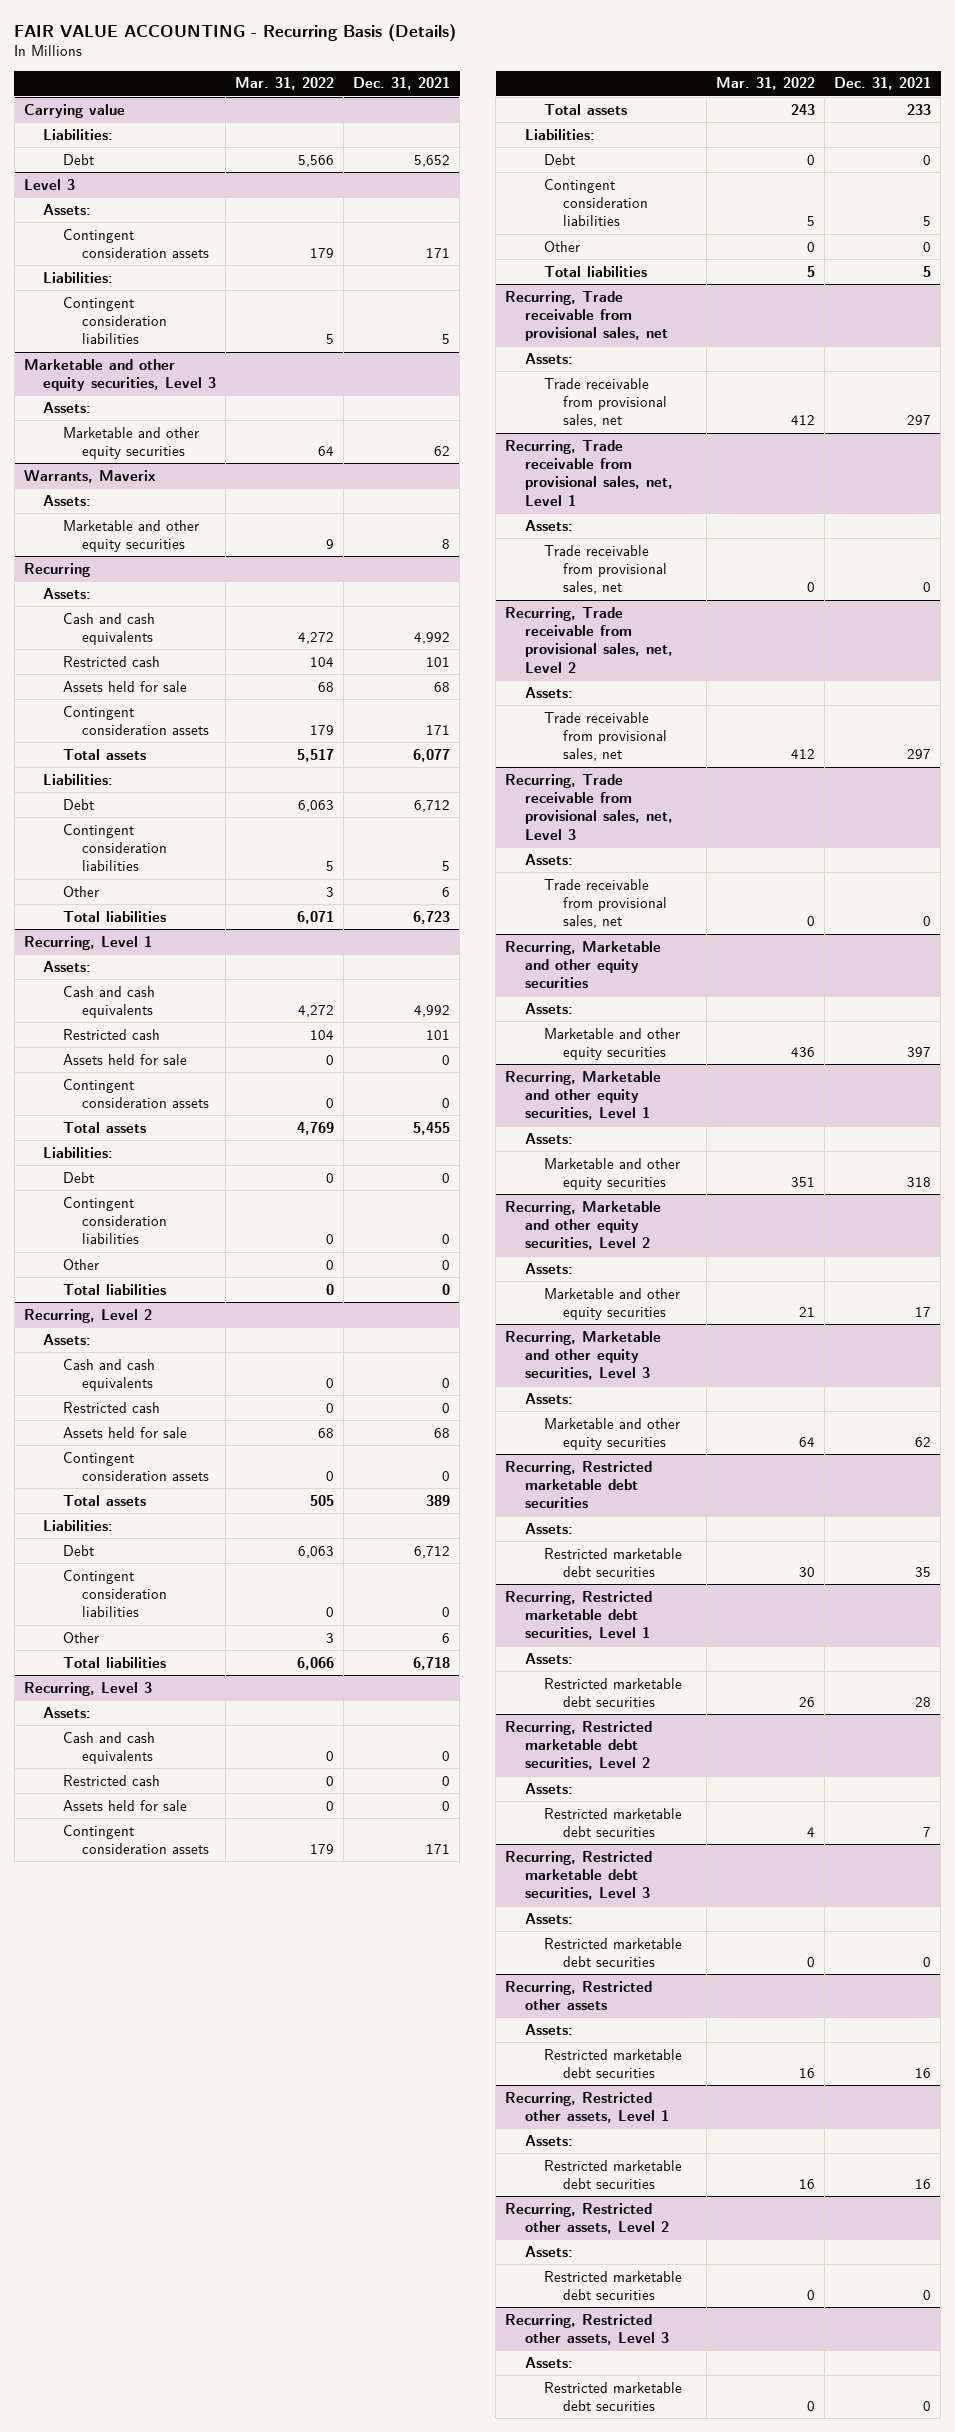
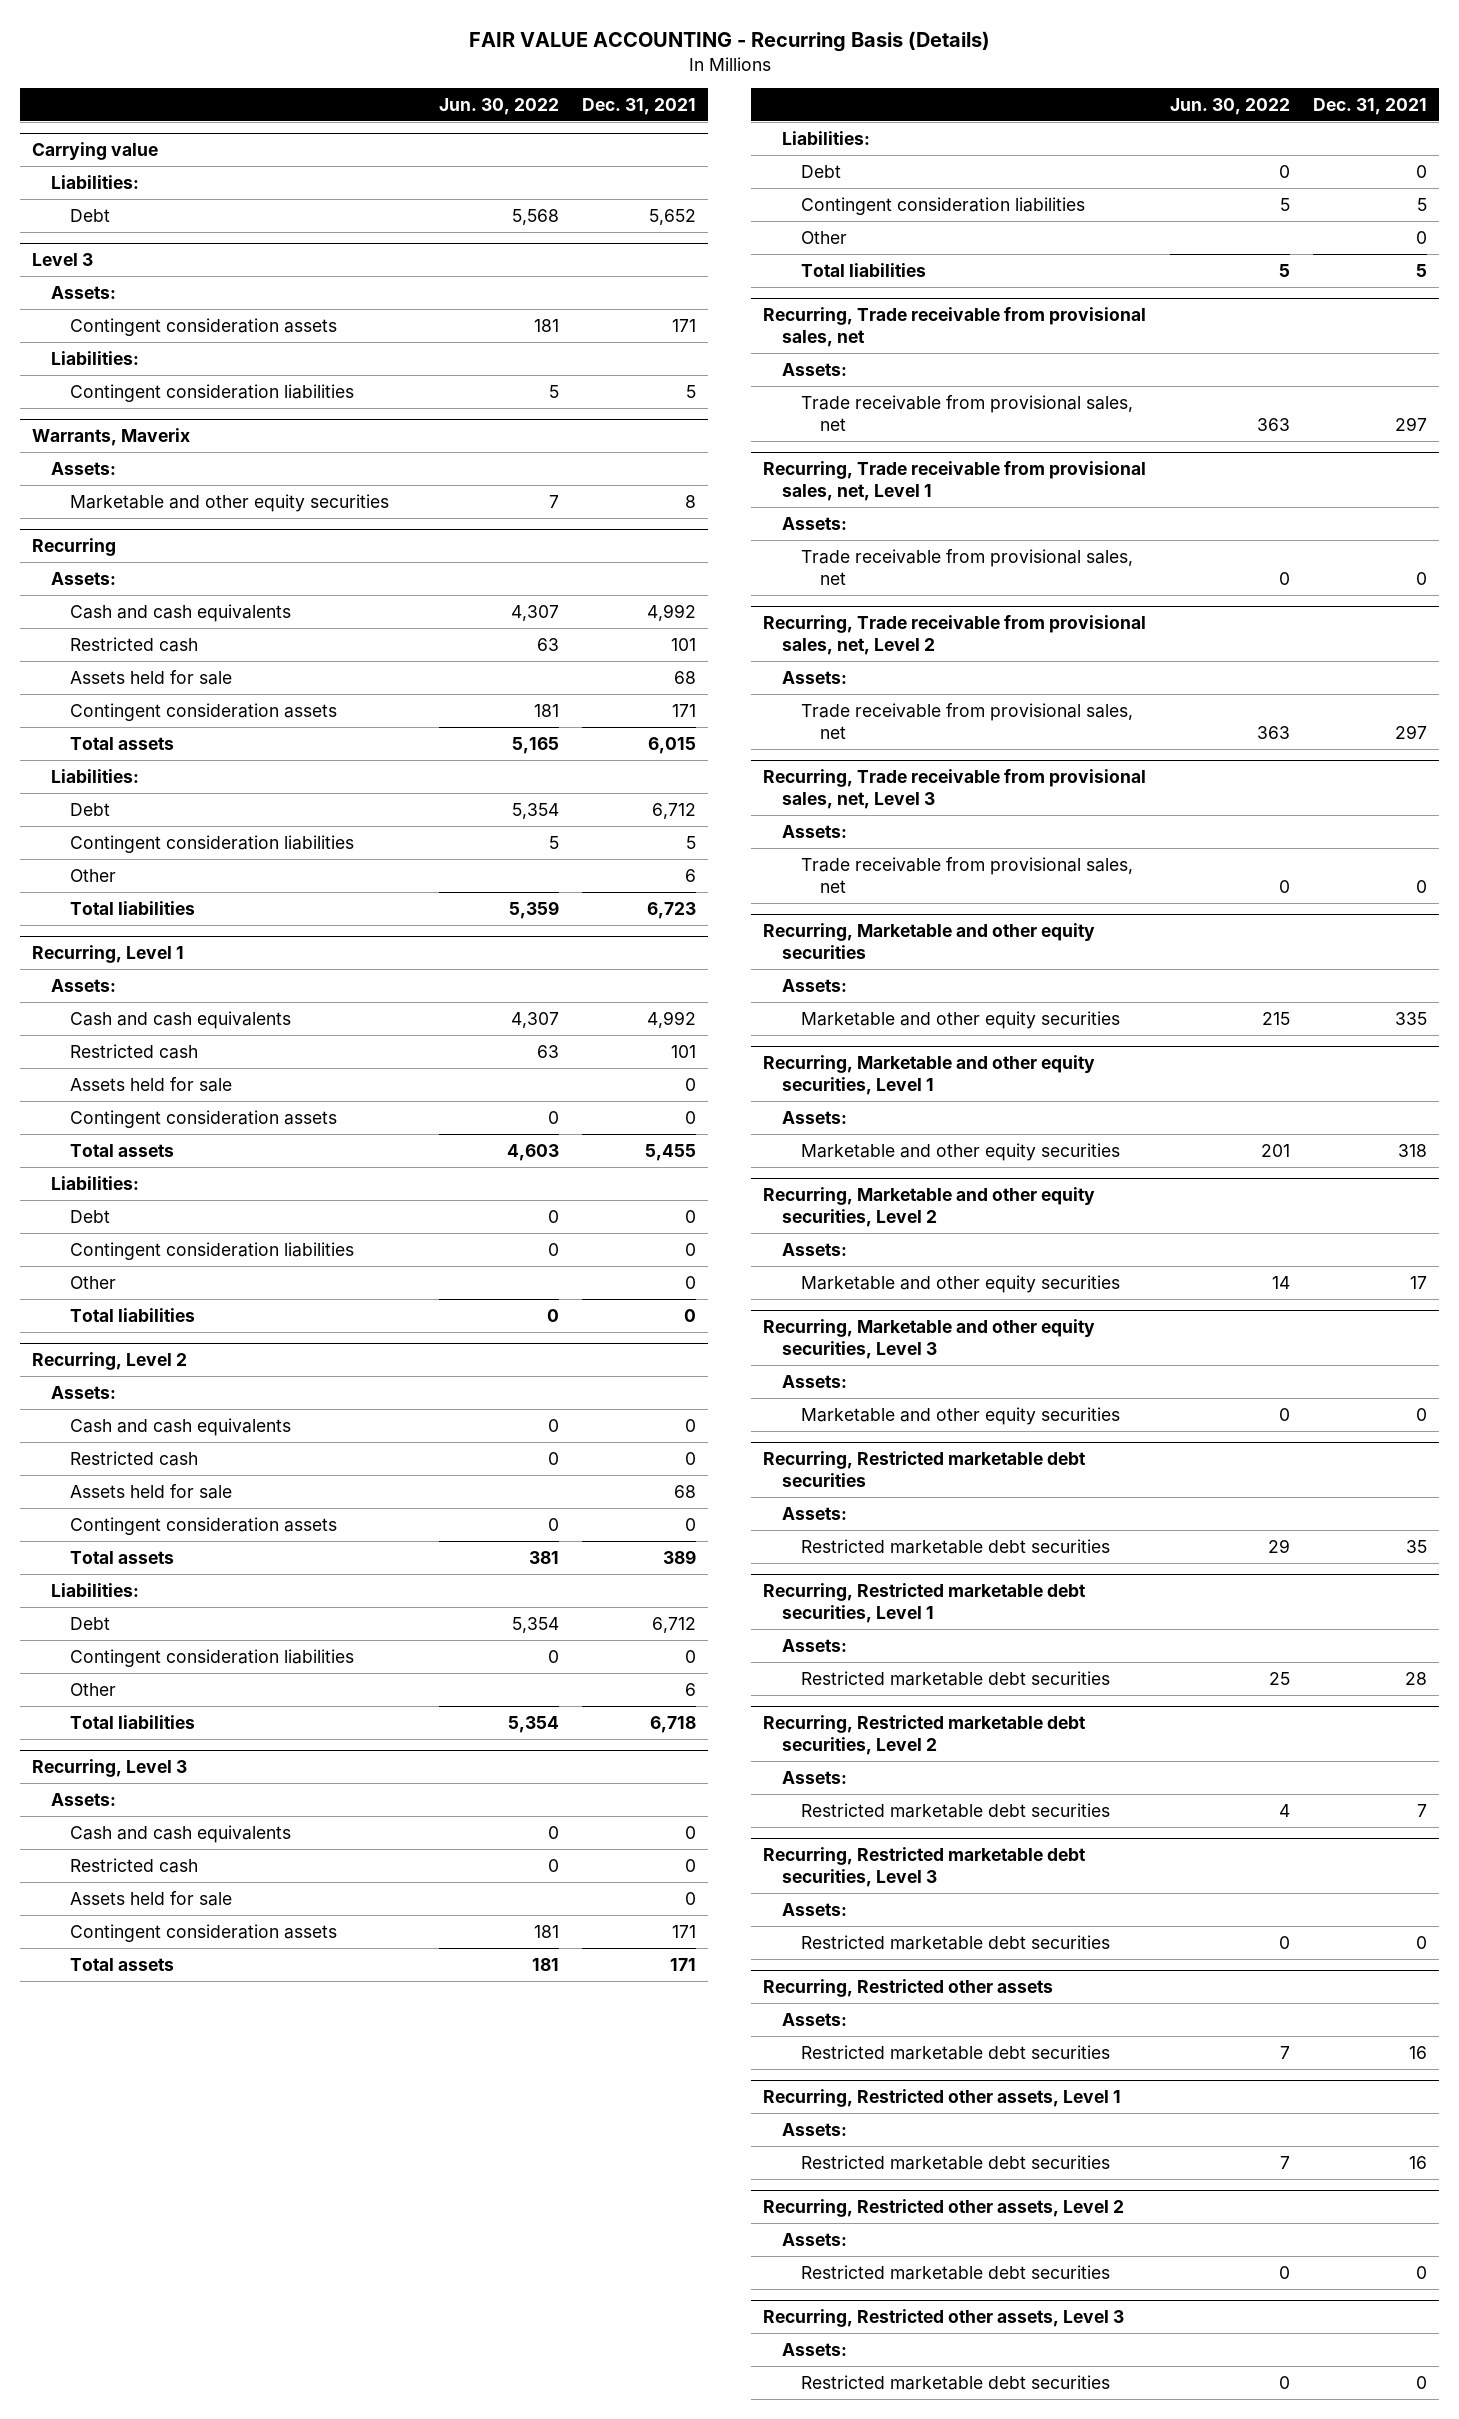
- | Mar. 31, 2022 | Dec. 31, 2021
+ | Jun. 30, 2022 | Dec. 31, 2021
- Marketable and other equity securities, Level 3
- Assets:
- Marketable and other equity securities | 64 | 62
@ Recurring
- Total assets | 5,517 | 6,077
+ Total assets | 5,165 | 6,015
@ Recurring, Level 3
- Total assets | 243 | 233
+ Total assets | 181 | 171
@ Recurring, Marketable and other equity securities
- Marketable and other equity securities | 436 | 397
+ Marketable and other equity securities | 215 | 335
@ Recurring, Marketable and other equity securities, Level 3
- Marketable and other equity securities | 64 | 62
+ Marketable and other equity securities | 0 | 0

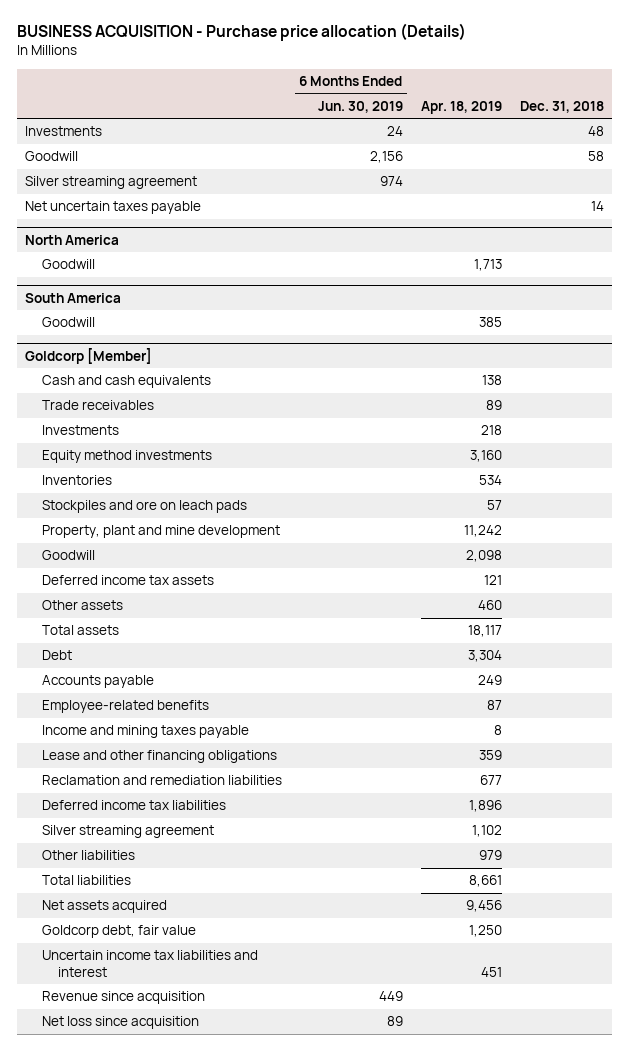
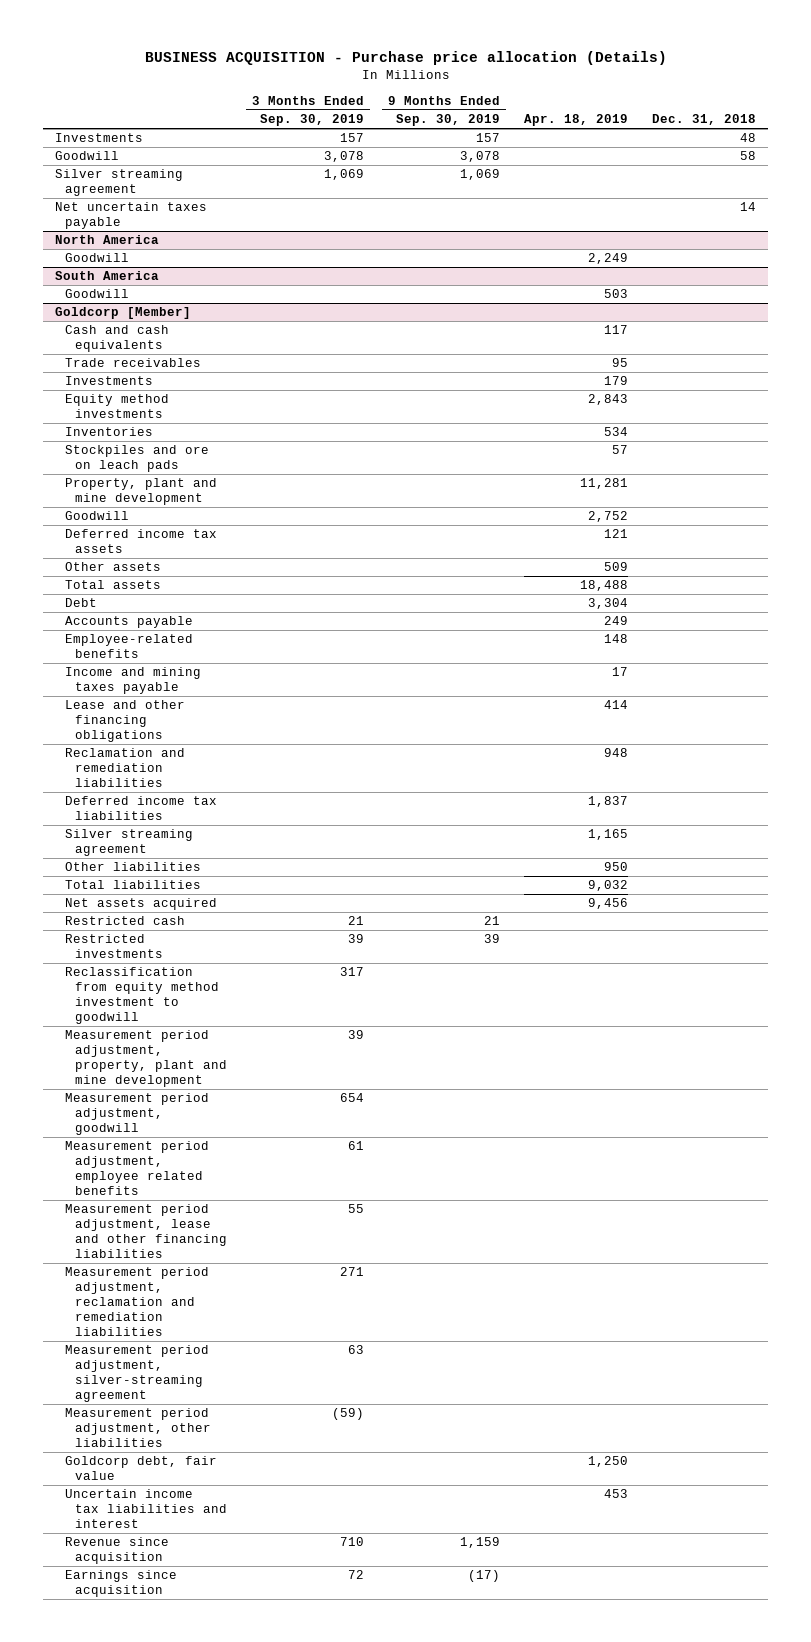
- | 6 Months Ended Jun. 30, 2019 | Apr. 18, 2019 | Dec. 31, 2018
+ | 3 Months Ended Sep. 30, 2019 | 9 Months Ended Sep. 30, 2019 | Apr. 18, 2019 | Dec. 31, 2018
@ North America
- Goodwill | | 1,713 |
+ Goodwill | | | 2,249 |
@ South America
- Goodwill | | 385 |
+ Goodwill | | | 503 |
@ Goldcorp [Member]
- Cash and cash equivalents | | 138 |
- Trade receivables | | 89 |
- Investments | | 218 |
- Equity method investments | | 3,160 |
+ Cash and cash equivalents | | | 117 |
+ Trade receivables | | | 95 |
+ Investments | | | 179 |
+ Equity method investments | | | 2,843 |
- Property, plant and mine development | | 11,242 |
- Goodwill | | 2,098 |
+ Property, plant and mine development | | | 11,281 |
+ Goodwill | | | 2,752 |
- Other assets | | 460 |
- Total assets | | 18,117 |
+ Other assets | | | 509 |
+ Total assets | | | 18,488 |
- Employee-related benefits | | 87 |
- Income and mining taxes payable | | 8 |
- Lease and other financing obligations | | 359 |
- Reclamation and remediation liabilities | | 677 |
- Deferred income tax liabilities | | 1,896 |
- Silver streaming agreement | | 1,102 |
- Other liabilities | | 979 |
- Total liabilities | | 8,661 |
+ Employee-related benefits | | | 148 |
+ Income and mining taxes payable | | | 17 |
+ Lease and other financing obligations | | | 414 |
+ Reclamation and remediation liabilities | | | 948 |
+ Deferred income tax liabilities | | | 1,837 |
+ Silver streaming agreement | | | 1,165 |
+ Other liabilities | | | 950 |
+ Total liabilities | | | 9,032 |
+ Restricted cash | 21 | 21 | |
+ Restricted investments | 39 | 39 | |
+ Reclassification from equity method investment to goodwill | 317 | | |
+ Measurement period adjustment, property, plant and mine development | 39 | | |
+ Measurement period adjustment, goodwill | 654 | | |
+ Measurement period adjustment, employee related benefits | 61 | | |
+ Measurement period adjustment, lease and other financing liabilities | 55 | | |
+ Measurement period adjustment, reclamation and remediation liabilities | 271 | | |
+ Measurement period adjustment, silver-streaming agreement | 63 | | |
+ Measurement period adjustment, other liabilities | (59) | | |
- Uncertain income tax liabilities and interest | | 451 |
+ Uncertain income tax liabilities and interest | | | 453 |
- Net loss since acquisition | 89 | |
+ Earnings since acquisition | 72 | (17) | |

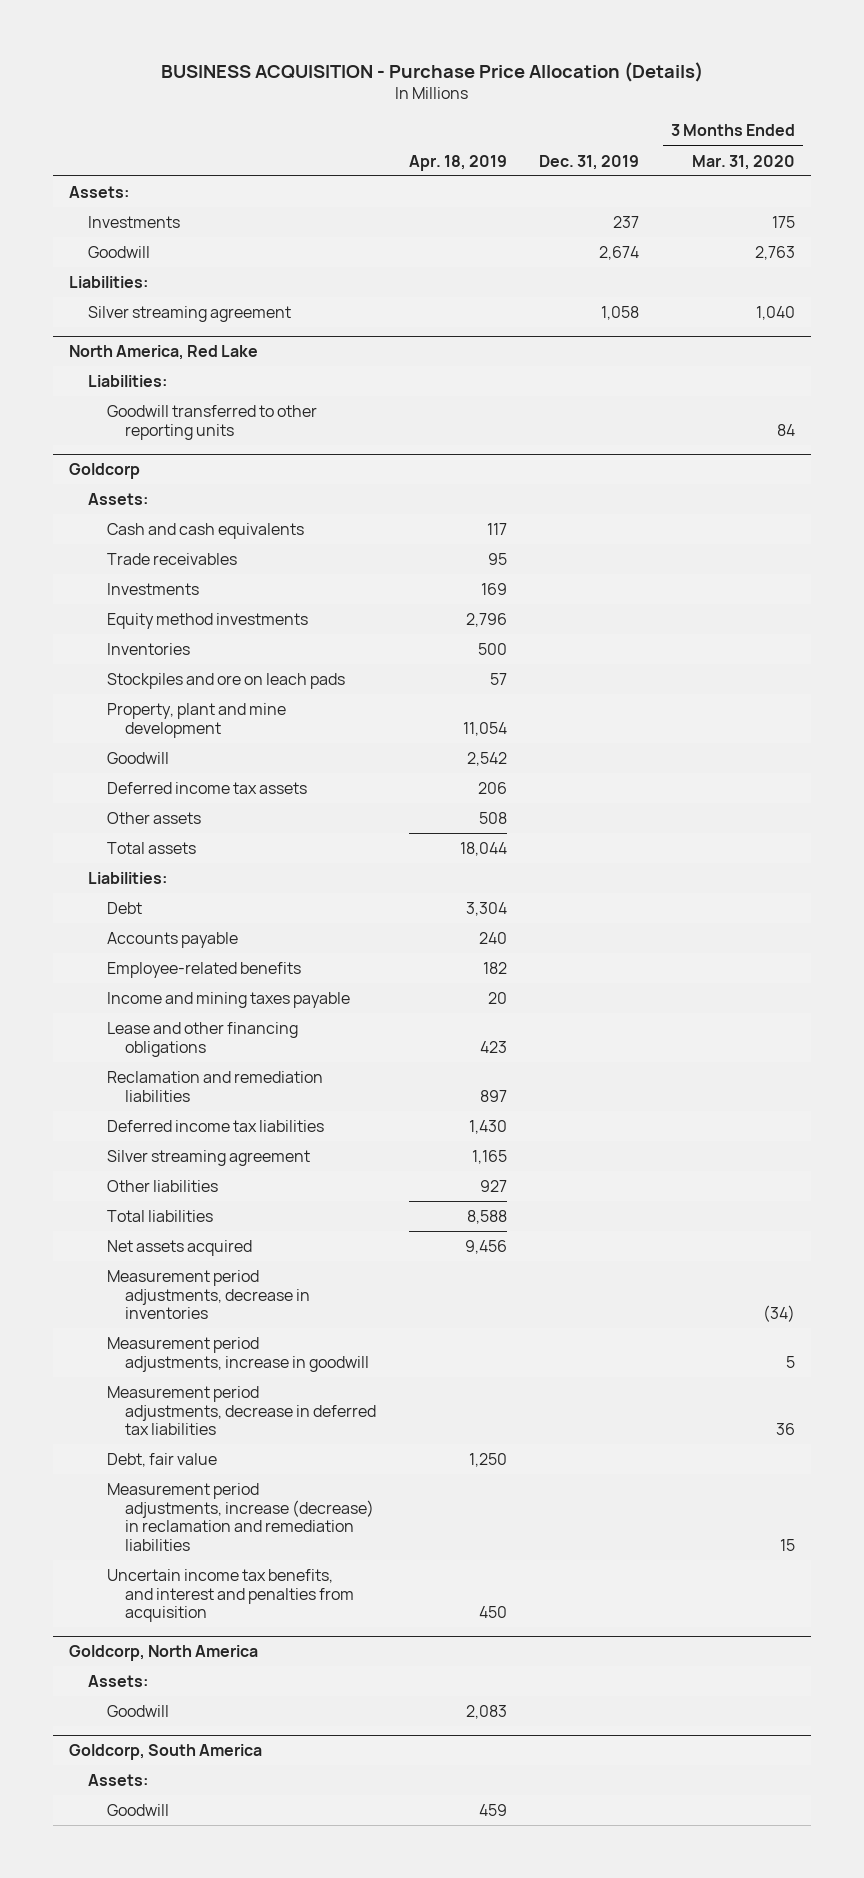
- BUSINESS ACQUISITION - Purchase price allocation (Details)
+ BUSINESS ACQUISITION - Purchase Price Allocation (Details)
- | 3 Months Ended Sep. 30, 2019 | 9 Months Ended Sep. 30, 2019 | Apr. 18, 2019 | Dec. 31, 2018
+ | Apr. 18, 2019 | Dec. 31, 2019 | 3 Months Ended Mar. 31, 2020
+ Assets:
+ Liabilities:
- Net uncertain taxes payable | | | | 14
- North America
- Goodwill | | | 2,249 |
- South America
- Goodwill | | | 503 |
- Goldcorp [Member]
+ North America, Red Lake
+ Liabilities:
+ Goodwill transferred to other reporting units | | | 84
+ Goldcorp
+ Assets:
- Investments | | | 179 |
- Equity method investments | | | 2,843 |
- Inventories | | | 534 |
+ Investments | 169 | |
+ Equity method investments | 2,796 | |
+ Inventories | 500 | |
- Property, plant and mine development | | | 11,281 |
- Goodwill | | | 2,752 |
- Deferred income tax assets | | | 121 |
- Other assets | | | 509 |
- Total assets | | | 18,488 |
+ Property, plant and mine development | 11,054 | |
+ Goodwill | 2,542 | |
+ Deferred income tax assets | 206 | |
+ Other assets | 508 | |
+ Total assets | 18,044 | |
+ Liabilities:
- Accounts payable | | | 249 |
- Employee-related benefits | | | 148 |
- Income and mining taxes payable | | | 17 |
- Lease and other financing obligations | | | 414 |
- Reclamation and remediation liabilities | | | 948 |
- Deferred income tax liabilities | | | 1,837 |
+ Accounts payable | 240 | |
+ Employee-related benefits | 182 | |
+ Income and mining taxes payable | 20 | |
+ Lease and other financing obligations | 423 | |
+ Reclamation and remediation liabilities | 897 | |
+ Deferred income tax liabilities | 1,430 | |
- Other liabilities | | | 950 |
- Total liabilities | | | 9,032 |
+ Other liabilities | 927 | |
+ Total liabilities | 8,588 | |
- Restricted cash | 21 | 21 | |
- Restricted investments | 39 | 39 | |
- Reclassification from equity method investment to goodwill | 317 | | |
- Measurement period adjustment, property, plant and mine development | 39 | | |
- Measurement period adjustment, goodwill | 654 | | |
- Measurement period adjustment, employee related benefits | 61 | | |
- Measurement period adjustment, lease and other financing liabilities | 55 | | |
- Measurement period adjustment, reclamation and remediation liabilities | 271 | | |
- Measurement period adjustment, silver-streaming agreement | 63 | | |
- Measurement period adjustment, other liabilities | (59) | | |
- Goldcorp debt, fair value | | | 1,250 |
- Uncertain income tax liabilities and interest | | | 453 |
- Revenue since acquisition | 710 | 1,159 | |
- Earnings since acquisition | 72 | (17) | |
+ Measurement period adjustments, decrease in inventories | | | (34)
+ Measurement period adjustments, increase in goodwill | | | 5
+ Measurement period adjustments, decrease in deferred tax liabilities | | | 36
+ Debt, fair value | 1,250 | |
+ Measurement period adjustments, increase (decrease) in reclamation and remediation liabilities | | | 15
+ Uncertain income tax benefits, and interest and penalties from acquisition | 450 | |
+ Goldcorp, North America
+ Assets:
+ Goodwill | 2,083 | |
+ Goldcorp, South America
+ Assets:
+ Goodwill | 459 | |

